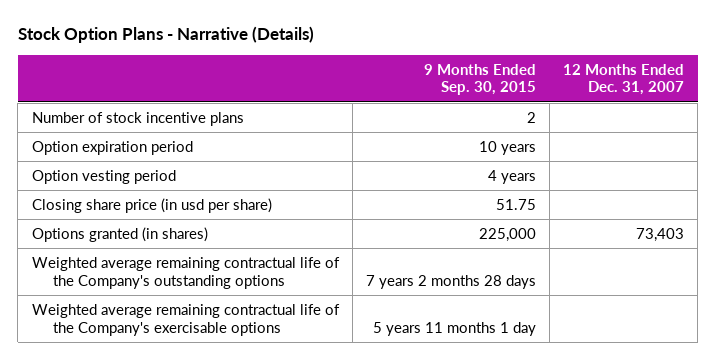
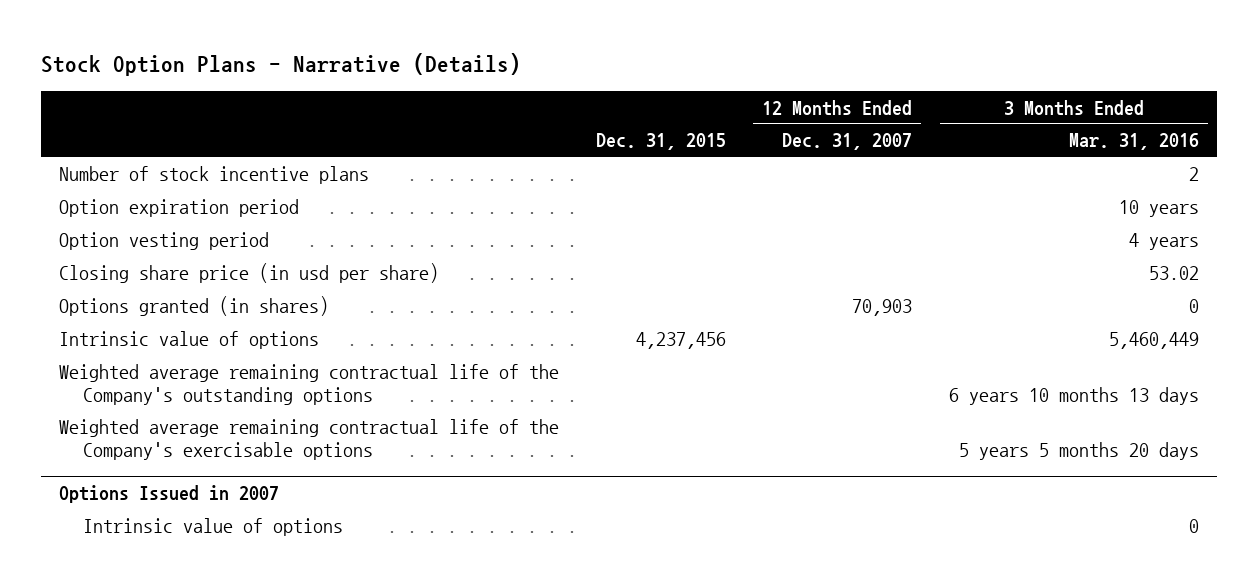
- | 9 Months Ended Sep. 30, 2015 | 12 Months Ended Dec. 31, 2007
+ | Dec. 31, 2015 | 12 Months Ended Dec. 31, 2007 | 3 Months Ended Mar. 31, 2016
- Options granted (in shares) | 225,000 | 73,403
+ Options granted (in shares) | | 70,903 | 0
+ Intrinsic value of options | 4,237,456 | | 5,460,449
+ Options Issued in 2007
+ Intrinsic value of options | | | 0

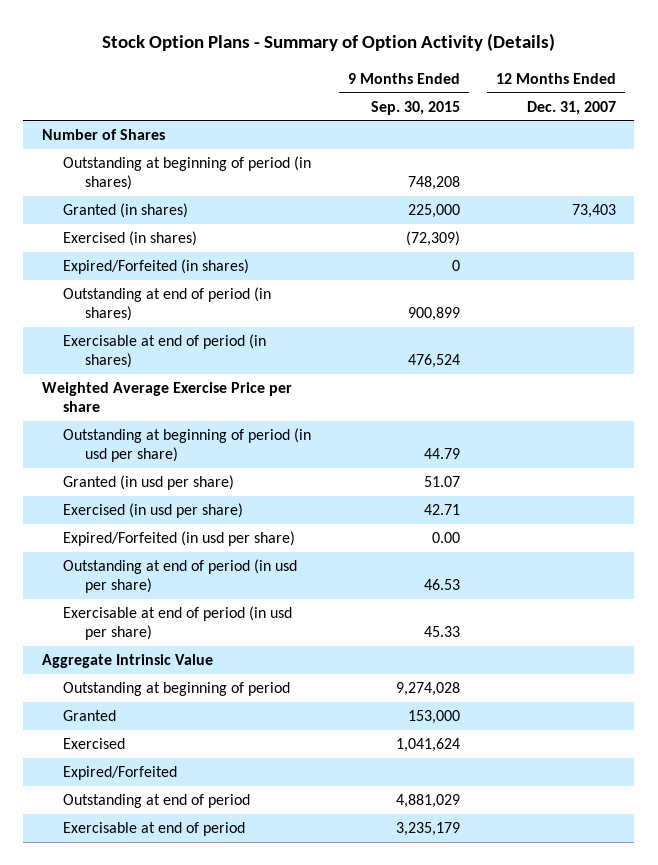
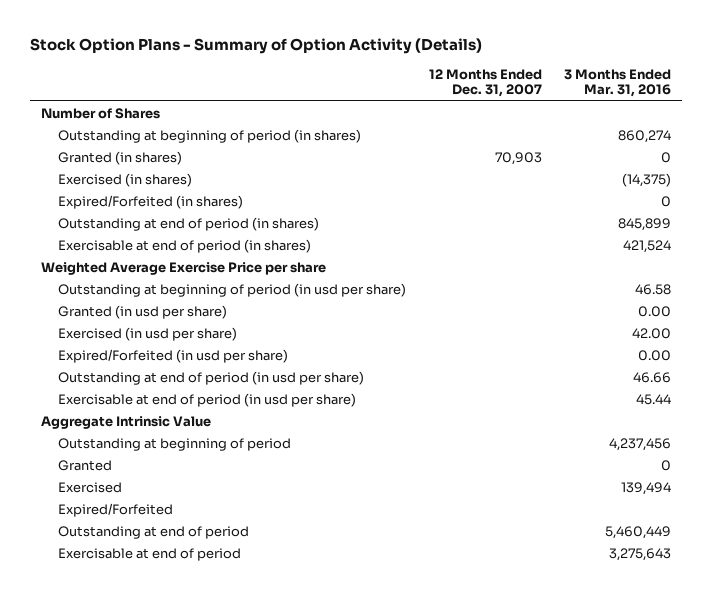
- | 9 Months Ended Sep. 30, 2015 | 12 Months Ended Dec. 31, 2007
+ | 12 Months Ended Dec. 31, 2007 | 3 Months Ended Mar. 31, 2016
- Granted (in shares) | 225,000 | 73,403
+ Granted (in shares) | 70,903 | 0

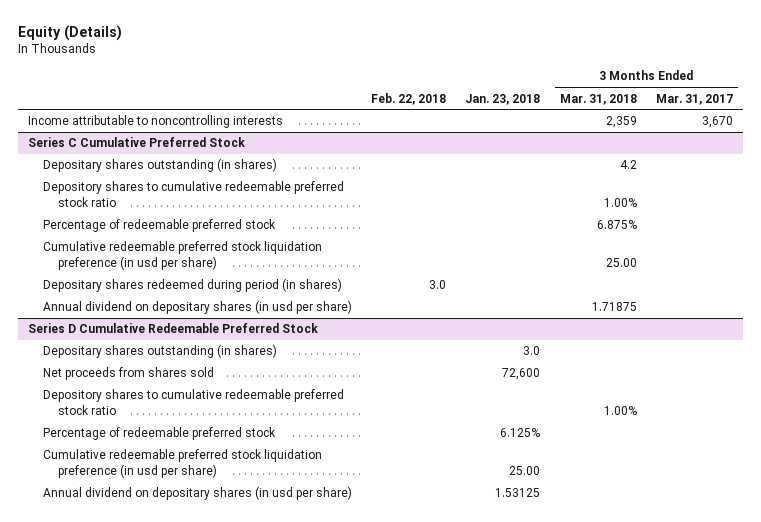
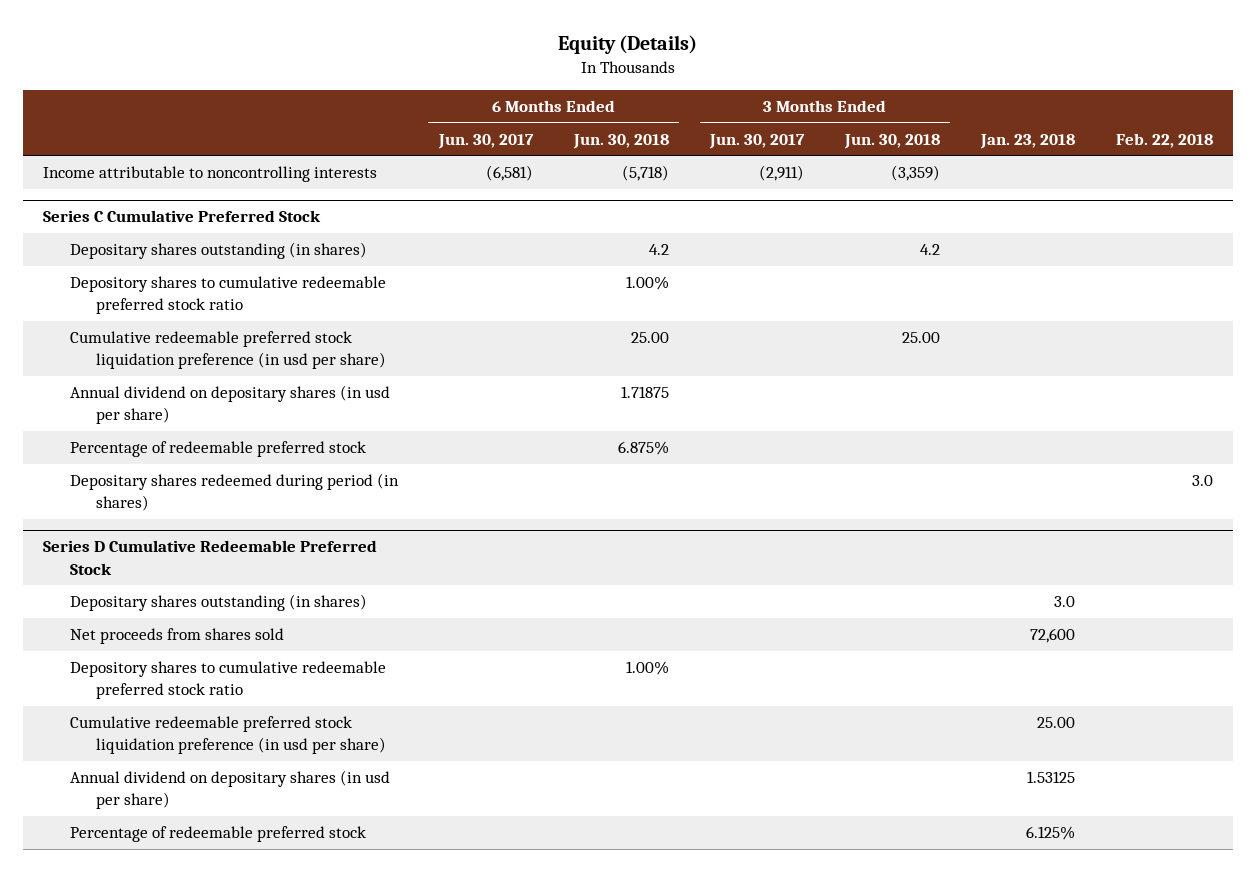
- | Feb. 22, 2018 | Jan. 23, 2018 | 3 Months Ended Mar. 31, 2018 | 3 Months Ended Mar. 31, 2017
+ | 6 Months Ended Jun. 30, 2017 | 6 Months Ended Jun. 30, 2018 | 3 Months Ended Jun. 30, 2017 | 3 Months Ended Jun. 30, 2018 | Jan. 23, 2018 | Feb. 22, 2018
@ Series C Cumulative Preferred Stock
moved down: Percentage of redeemable preferred stock | | 6.875% | | | |
moved down: Depositary shares redeemed during period (in shares) | | | | | | 3.0
@ Series D Cumulative Redeemable Preferred Stock
moved down: Percentage of redeemable preferred stock | | | | | 6.125% |

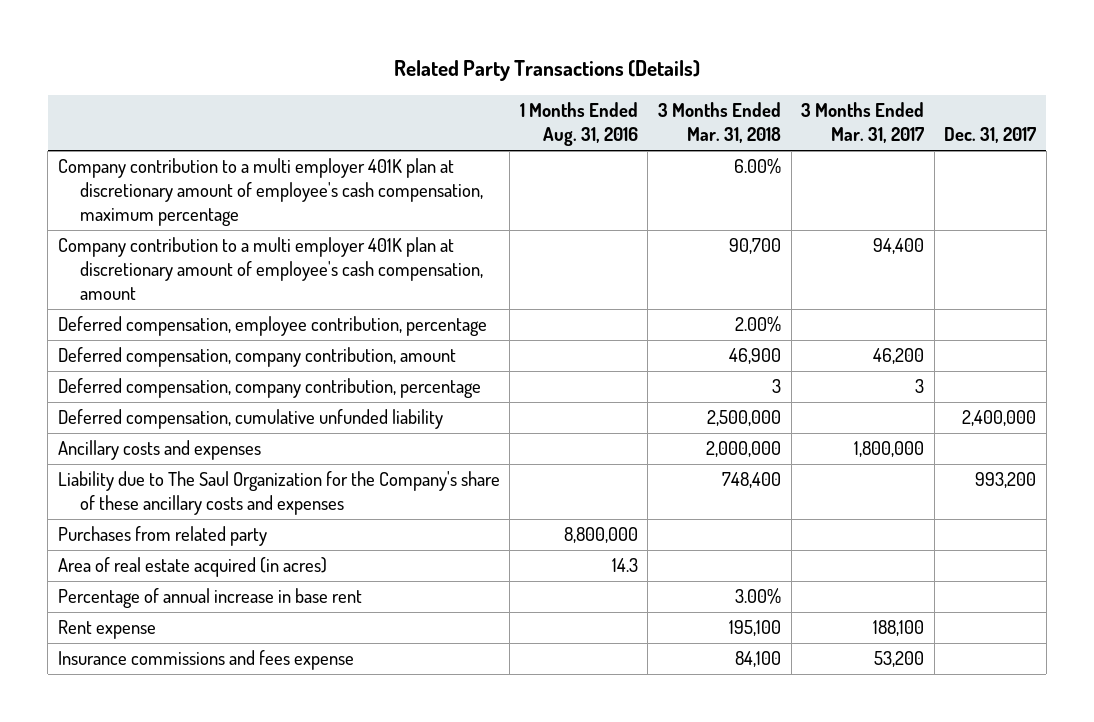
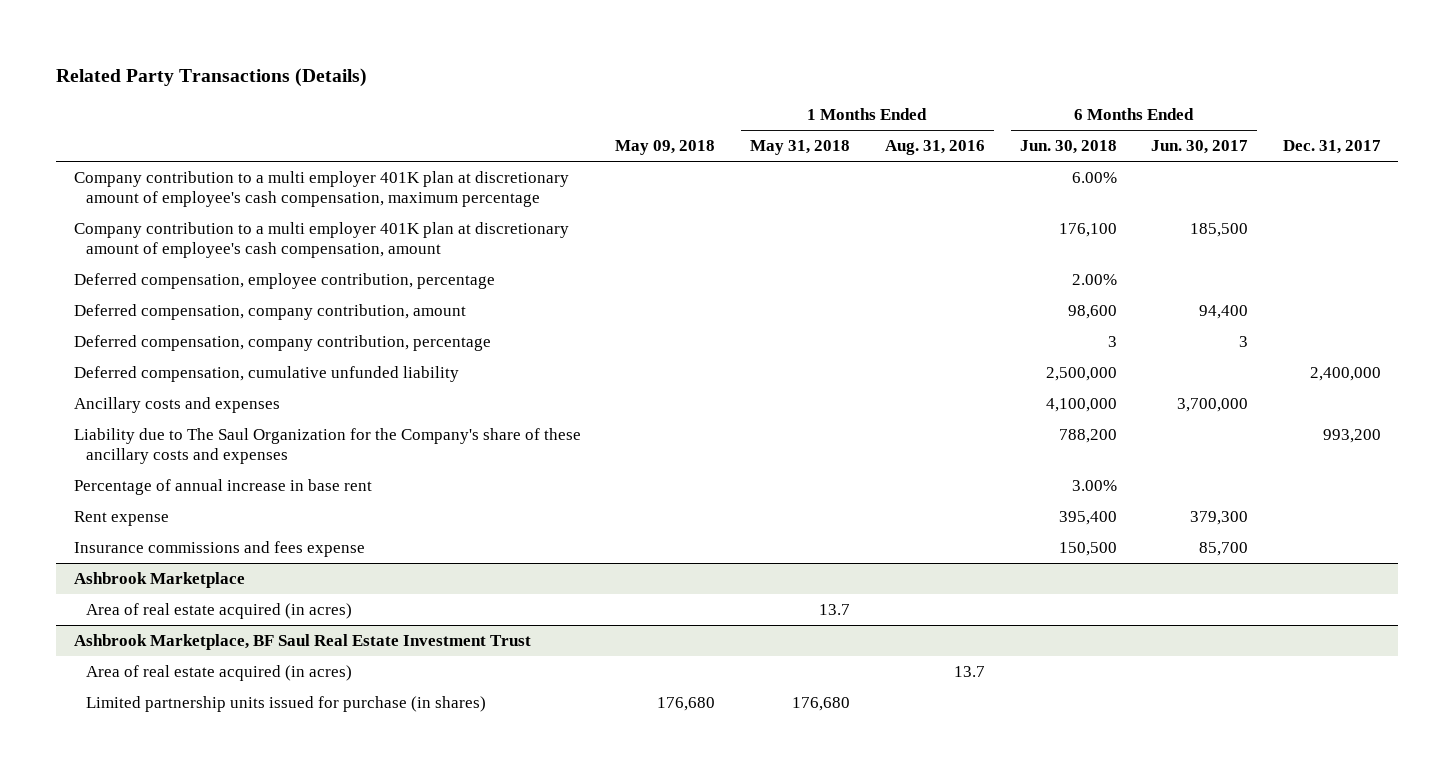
- | 1 Months Ended Aug. 31, 2016 | 3 Months Ended Mar. 31, 2018 | 3 Months Ended Mar. 31, 2017 | Dec. 31, 2017
+ | May 09, 2018 | 1 Months Ended May 31, 2018 | 1 Months Ended Aug. 31, 2016 | 6 Months Ended Jun. 30, 2018 | 6 Months Ended Jun. 30, 2017 | Dec. 31, 2017
- Purchases from related party | 8,800,000 | | |
- Area of real estate acquired (in acres) | 14.3 | | |
+ Ashbrook Marketplace
+ Area of real estate acquired (in acres) | | 13.7 | | | |
+ Ashbrook Marketplace, BF Saul Real Estate Investment Trust
+ Area of real estate acquired (in acres) | | | 13.7 | | |
+ Limited partnership units issued for purchase (in shares) | 176,680 | 176,680 | | | |

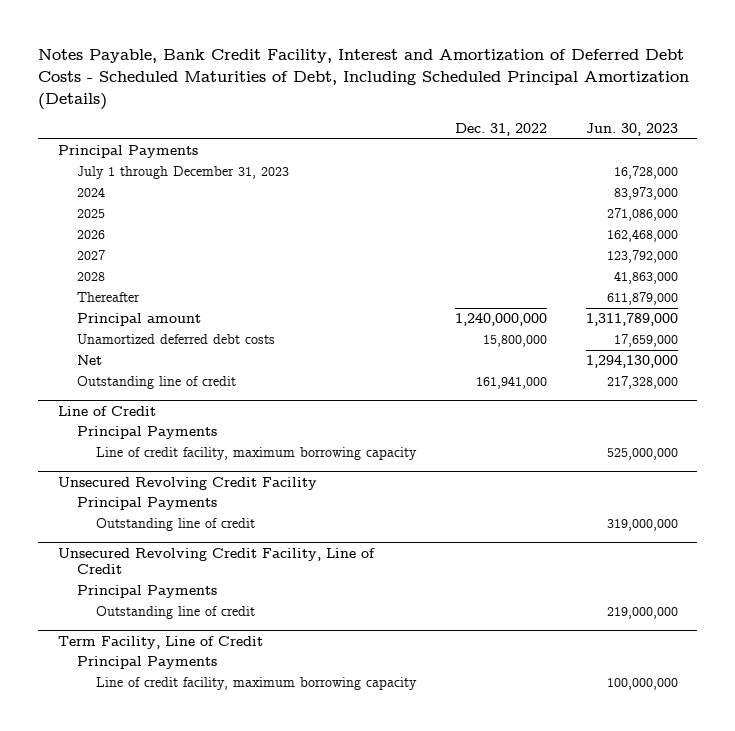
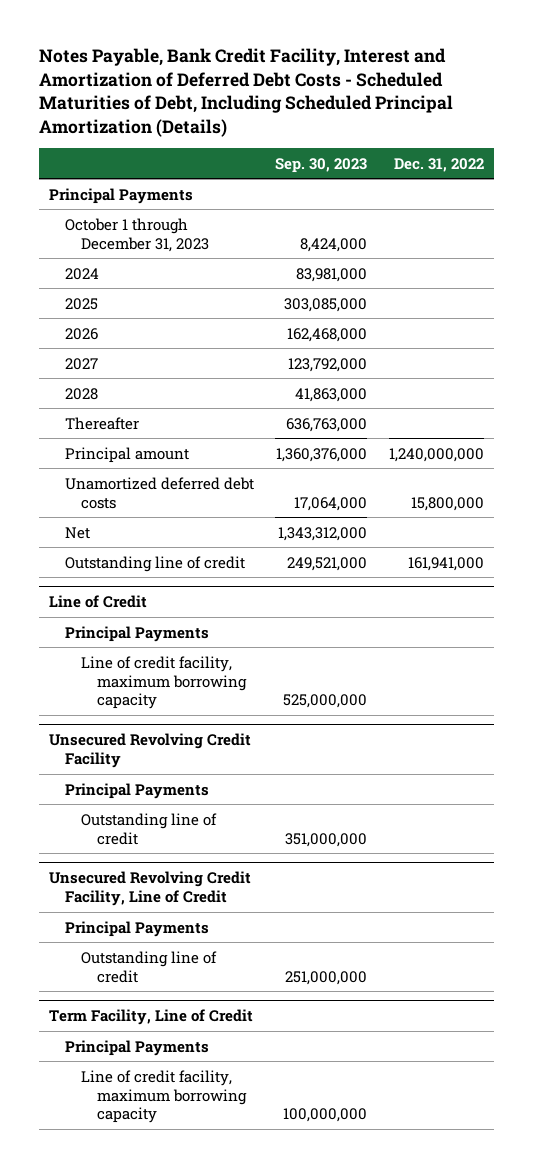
- | Dec. 31, 2022 | Jun. 30, 2023
+ | Sep. 30, 2023 | Dec. 31, 2022
- July 1 through December 31, 2023 | | 16,728,000
+ October 1 through December 31, 2023 | 8,424,000 |

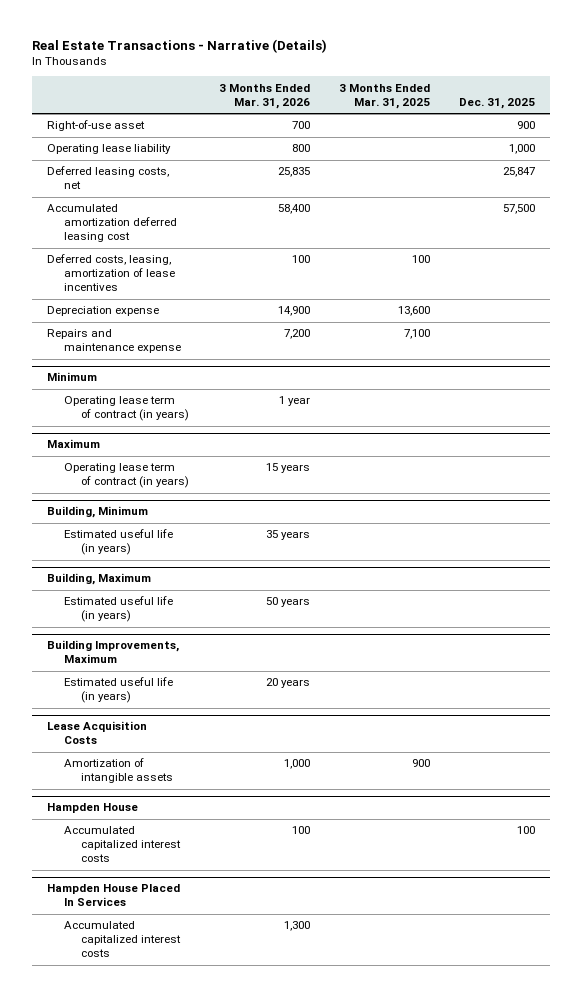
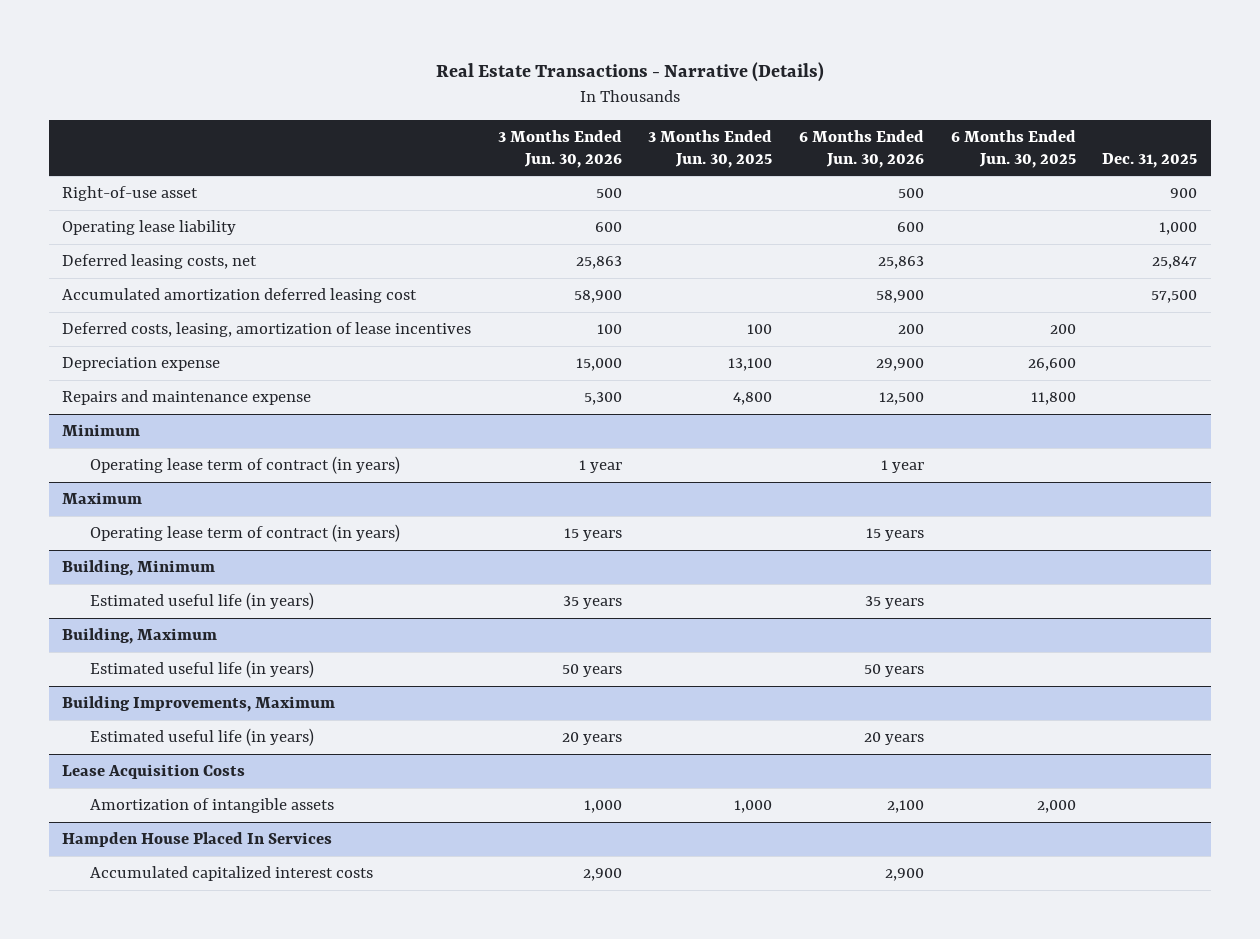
- | 3 Months Ended Mar. 31, 2026 | 3 Months Ended Mar. 31, 2025 | Dec. 31, 2025
+ | 3 Months Ended Jun. 30, 2026 | 3 Months Ended Jun. 30, 2025 | 6 Months Ended Jun. 30, 2026 | 6 Months Ended Jun. 30, 2025 | Dec. 31, 2025
- Hampden House
- Accumulated capitalized interest costs | 100 | | 100

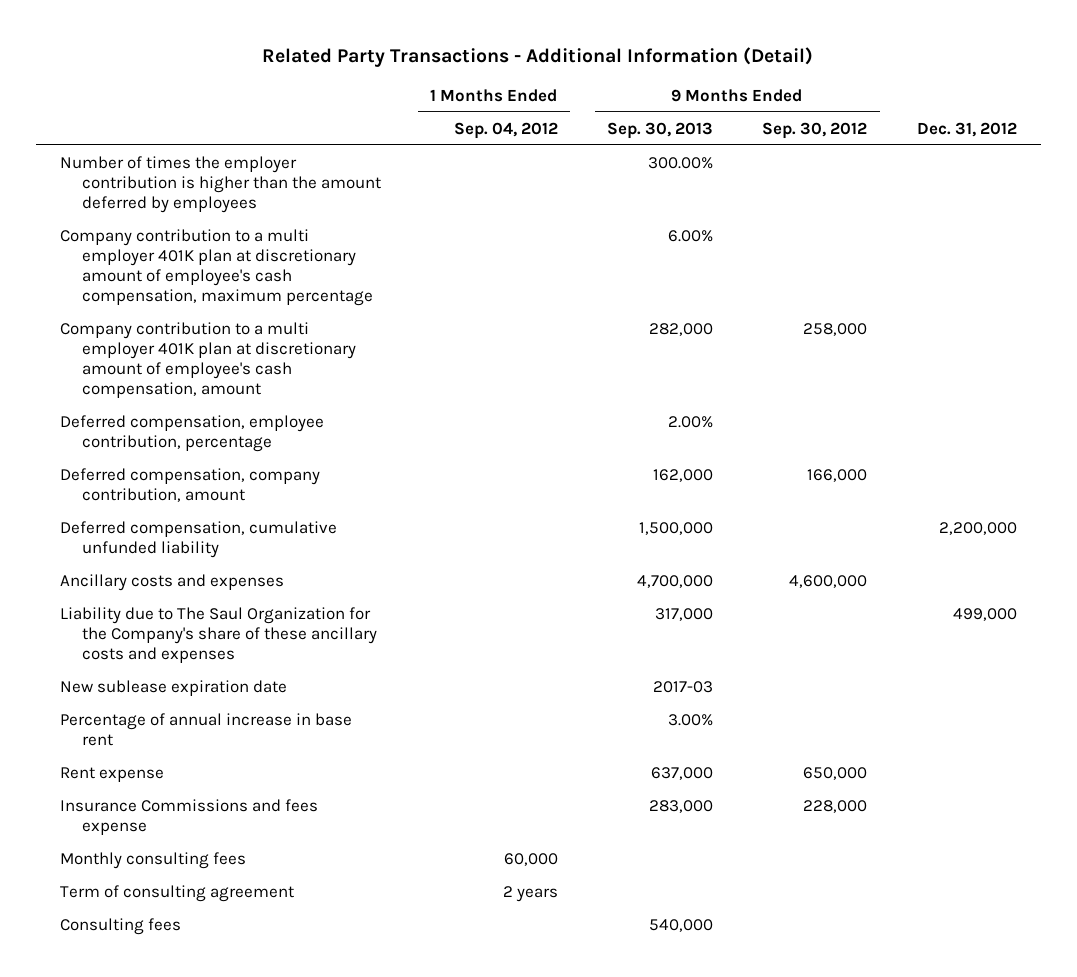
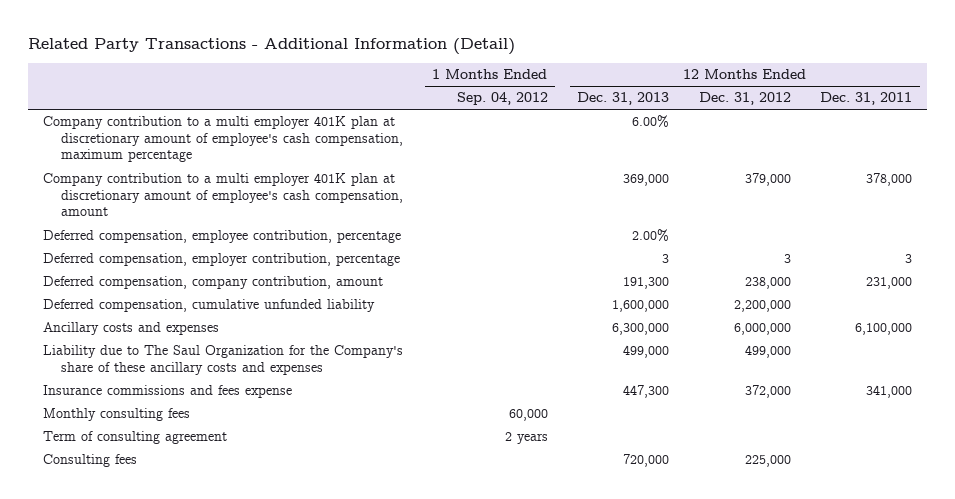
- | 1 Months Ended Sep. 04, 2012 | 9 Months Ended Sep. 30, 2013 | 9 Months Ended Sep. 30, 2012 | Dec. 31, 2012
+ | 1 Months Ended Sep. 04, 2012 | 12 Months Ended Dec. 31, 2013 | 12 Months Ended Dec. 31, 2012 | 12 Months Ended Dec. 31, 2011
- Number of times the employer contribution is higher than the amount deferred by employees | | 300.00% | |
+ Deferred compensation, employer contribution, percentage | | 3 | 3 | 3
- New sublease expiration date | | 2017-03 | |
- Percentage of annual increase in base rent | | 3.00% | |
- Rent expense | | 637,000 | 650,000 |
- Insurance Commissions and fees expense | | 283,000 | 228,000 |
+ Insurance commissions and fees expense | | 447,300 | 372,000 | 341,000

